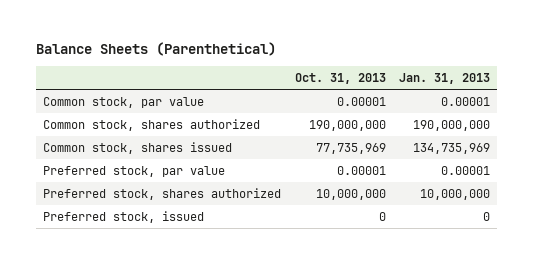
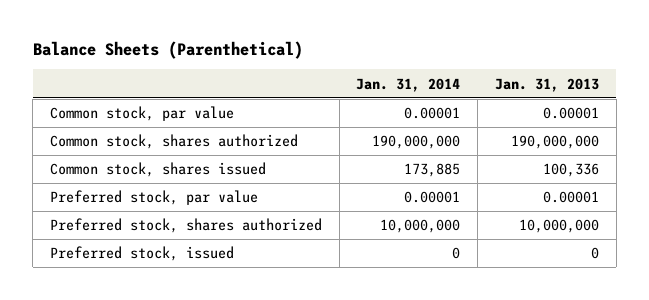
- | Oct. 31, 2013 | Jan. 31, 2013
+ | Jan. 31, 2014 | Jan. 31, 2013
- Common stock, shares issued | 77,735,969 | 134,735,969
+ Common stock, shares issued | 173,885 | 100,336

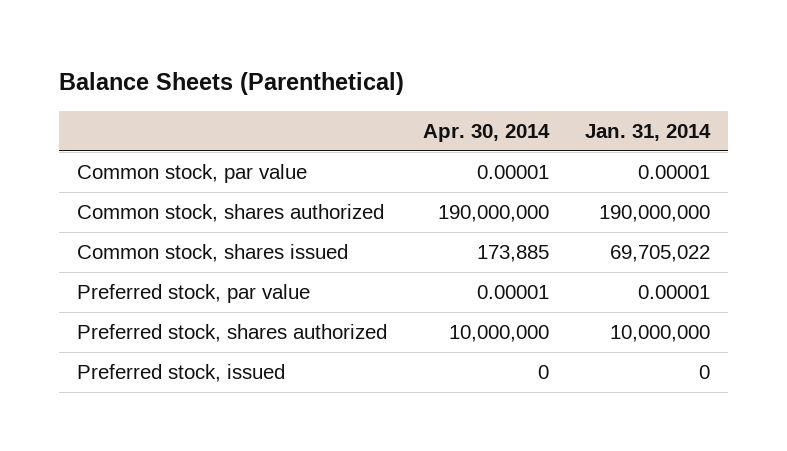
- | Jan. 31, 2014 | Jan. 31, 2013
+ | Apr. 30, 2014 | Jan. 31, 2014
- Common stock, shares issued | 173,885 | 100,336
+ Common stock, shares issued | 173,885 | 69,705,022

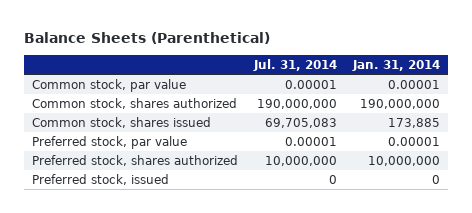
- | Apr. 30, 2014 | Jan. 31, 2014
+ | Jul. 31, 2014 | Jan. 31, 2014
- Common stock, shares issued | 173,885 | 69,705,022
+ Common stock, shares issued | 69,705,083 | 173,885

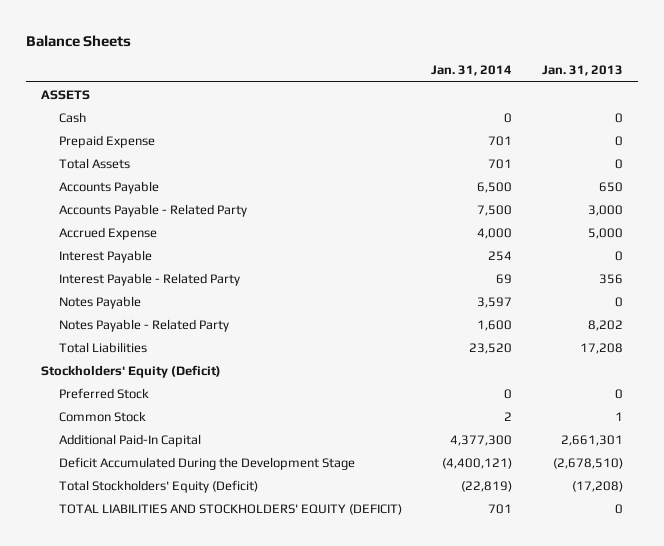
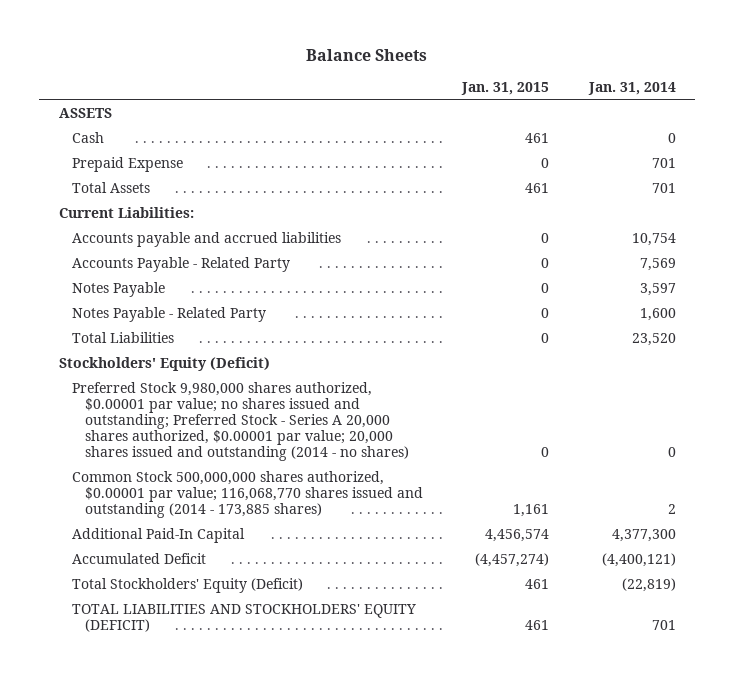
- | Jan. 31, 2014 | Jan. 31, 2013
+ | Jan. 31, 2015 | Jan. 31, 2014
- Accounts Payable | 6,500 | 650
- Accounts Payable - Related Party | 7,500 | 3,000
- Accrued Expense | 4,000 | 5,000
- Interest Payable | 254 | 0
- Interest Payable - Related Party | 69 | 356
+ Current Liabilities:
+ Accounts payable and accrued liabilities | 0 | 10,754
+ Accounts Payable - Related Party | 0 | 7,569
- Preferred Stock | 0 | 0
- Common Stock | 2 | 1
+ Preferred Stock 9,980,000 shares authorized, $0.00001 par value; no shares issued and outstanding; Preferred Stock - Series A 20,000 shares authorized, $0.00001 par value; 20,000 shares issued and outstanding (2014 - no shares) | 0 | 0
+ Common Stock 500,000,000 shares authorized, $0.00001 par value; 116,068,770 shares issued and outstanding (2014 - 173,885 shares) | 1,161 | 2
- Deficit Accumulated During the Development Stage | (4,400,121) | (2,678,510)
+ Accumulated Deficit | (4,457,274) | (4,400,121)

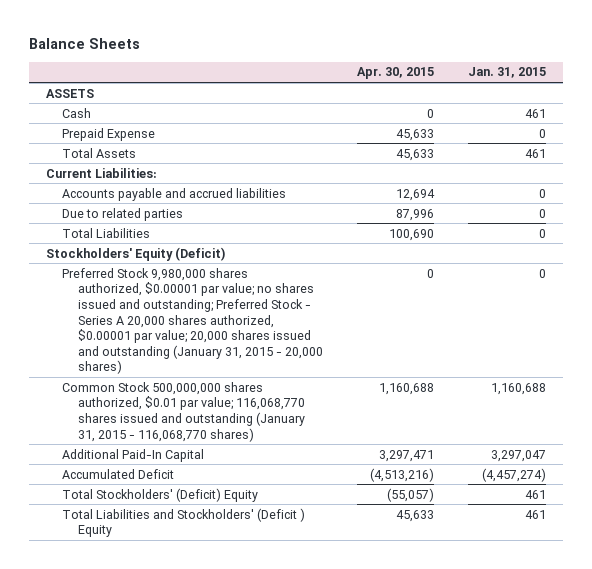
- | Jan. 31, 2015 | Jan. 31, 2014
+ | Apr. 30, 2015 | Jan. 31, 2015
- Accounts Payable - Related Party | 0 | 7,569
- Notes Payable | 0 | 3,597
- Notes Payable - Related Party | 0 | 1,600
+ Due to related parties | 87,996 | 0
- Preferred Stock 9,980,000 shares authorized, $0.00001 par value; no shares issued and outstanding; Preferred Stock - Series A 20,000 shares authorized, $0.00001 par value; 20,000 shares issued and outstanding (2014 - no shares) | 0 | 0
- Common Stock 500,000,000 shares authorized, $0.00001 par value; 116,068,770 shares issued and outstanding (2014 - 173,885 shares) | 1,161 | 2
- Additional Paid-In Capital | 4,456,574 | 4,377,300
+ Preferred Stock 9,980,000 shares authorized, $0.00001 par value; no shares issued and outstanding; Preferred Stock - Series A 20,000 shares authorized, $0.00001 par value; 20,000 shares issued and outstanding (January 31, 2015 - 20,000 shares) | 0 | 0
+ Common Stock 500,000,000 shares authorized, $0.01 par value; 116,068,770 shares issued and outstanding (January 31, 2015 - 116,068,770 shares) | 1,160,688 | 1,160,688
+ Additional Paid-In Capital | 3,297,471 | 3,297,047
- Total Stockholders' Equity (Deficit) | 461 | (22,819)
- TOTAL LIABILITIES AND STOCKHOLDERS' EQUITY (DEFICIT) | 461 | 701
+ Total Stockholders' (Deficit) Equity | (55,057) | 461
+ Total Liabilities and Stockholders' (Deficit ) Equity | 45,633 | 461

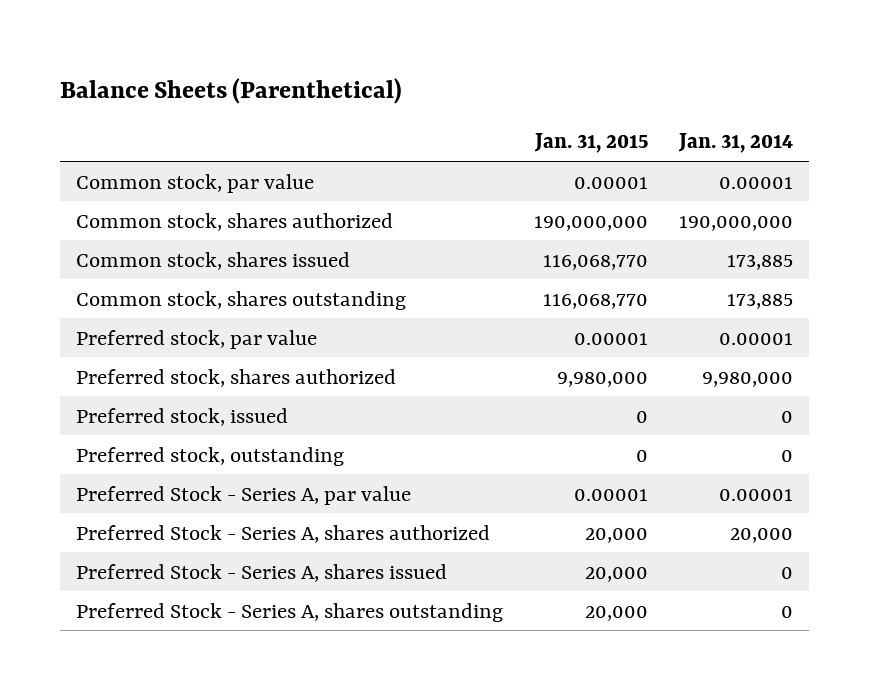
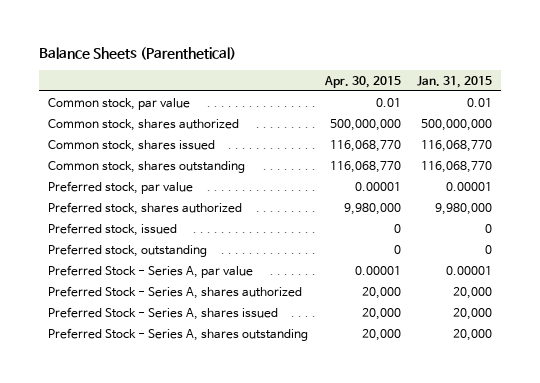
- | Jan. 31, 2015 | Jan. 31, 2014
+ | Apr. 30, 2015 | Jan. 31, 2015
- Common stock, par value | 0.00001 | 0.00001
- Common stock, shares authorized | 190,000,000 | 190,000,000
+ Common stock, par value | 0.01 | 0.01
+ Common stock, shares authorized | 500,000,000 | 500,000,000

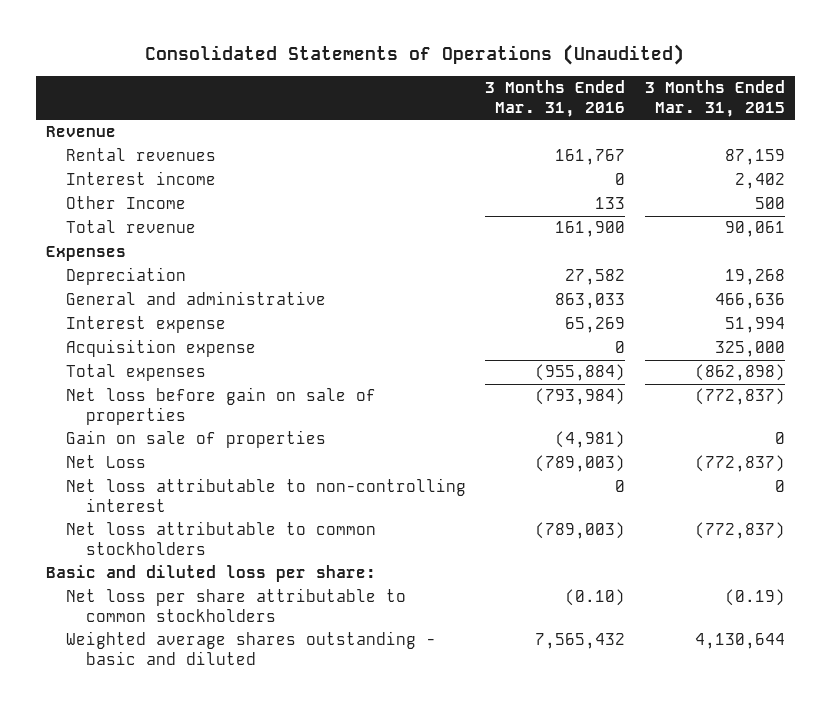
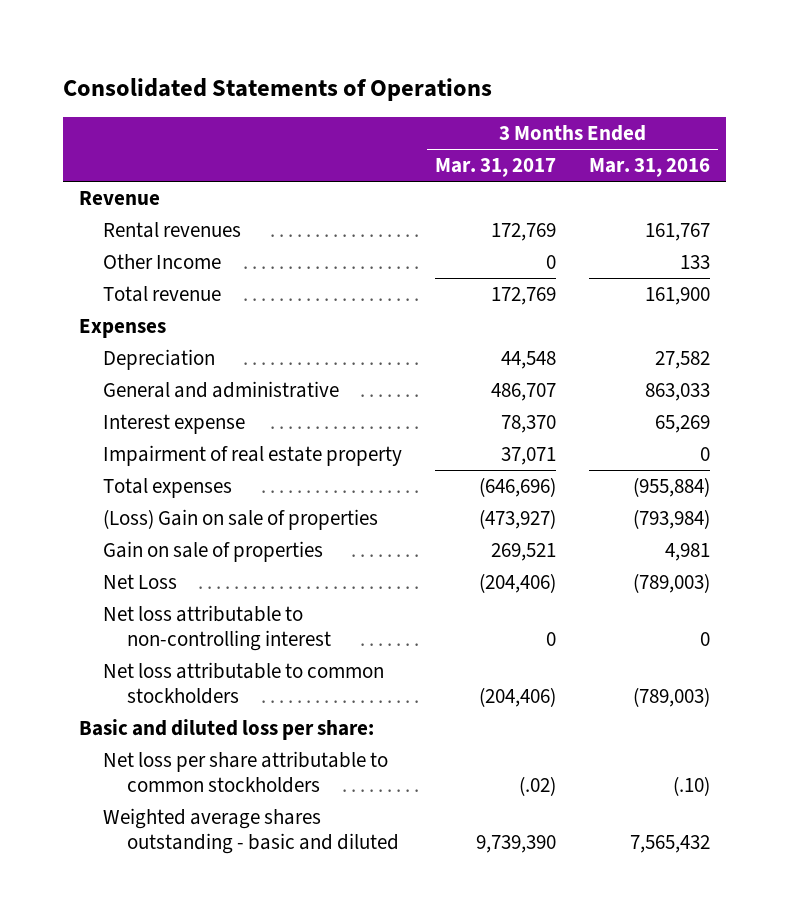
- Consolidated Statements of Operations (Unaudited)
+ Consolidated Statements of Operations
- | 3 Months Ended Mar. 31, 2016 | 3 Months Ended Mar. 31, 2015
+ | 3 Months Ended Mar. 31, 2017 | 3 Months Ended Mar. 31, 2016
- Interest income | 0 | 2,402
- Acquisition expense | 0 | 325,000
+ Impairment of real estate property | 37,071 | 0
- Net loss before gain on sale of properties | (793,984) | (772,837)
- Gain on sale of properties | (4,981) | 0
+ (Loss) Gain on sale of properties | (473,927) | (793,984)
+ Gain on sale of properties | 269,521 | 4,981
- Net loss per share attributable to common stockholders | (0.10) | (0.19)
+ Net loss per share attributable to common stockholders | (.02) | (.10)

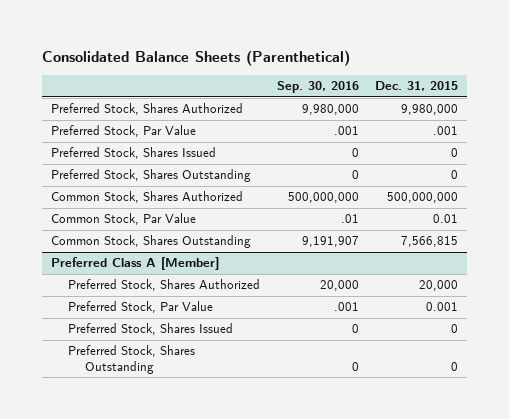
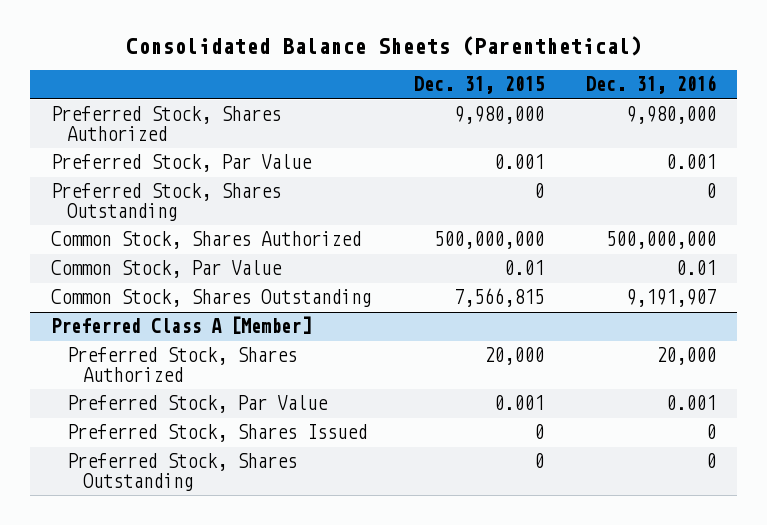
- | Sep. 30, 2016 | Dec. 31, 2015
+ | Dec. 31, 2015 | Dec. 31, 2016
- Preferred Stock, Par Value | .001 | .001
- Preferred Stock, Shares Issued | 0 | 0
+ Preferred Stock, Par Value | 0.001 | 0.001

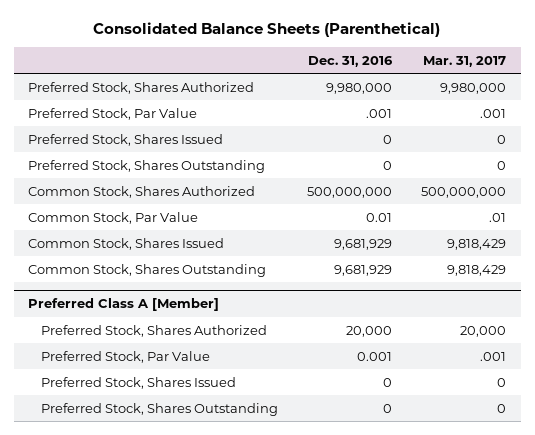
- | Dec. 31, 2015 | Dec. 31, 2016
+ | Dec. 31, 2016 | Mar. 31, 2017
- Preferred Stock, Par Value | 0.001 | 0.001
+ Preferred Stock, Par Value | .001 | .001
+ Preferred Stock, Shares Issued | 0 | 0
- Common Stock, Shares Outstanding | 7,566,815 | 9,191,907
+ Common Stock, Shares Issued | 9,681,929 | 9,818,429
+ Common Stock, Shares Outstanding | 9,681,929 | 9,818,429

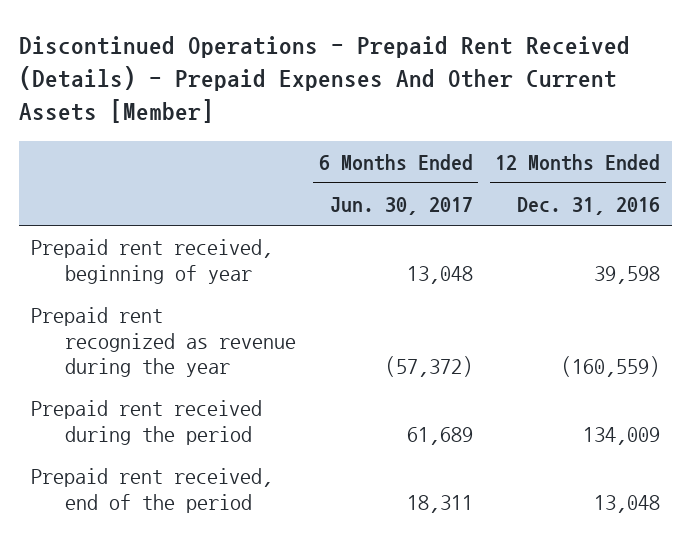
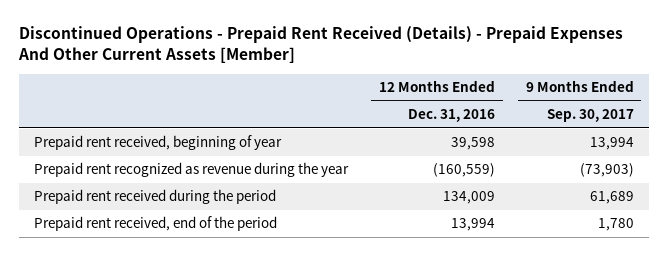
- | 6 Months Ended Jun. 30, 2017 | 12 Months Ended Dec. 31, 2016
+ | 12 Months Ended Dec. 31, 2016 | 9 Months Ended Sep. 30, 2017
- Prepaid rent received, end of the period | 18,311 | 13,048
+ Prepaid rent received, end of the period | 13,994 | 1,780

